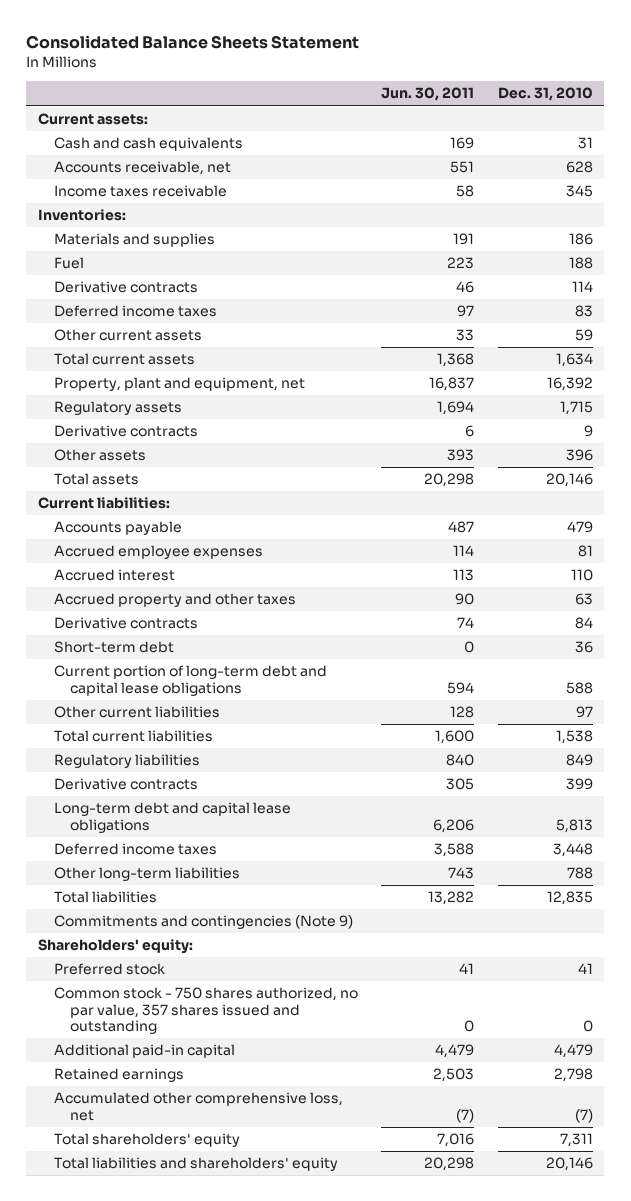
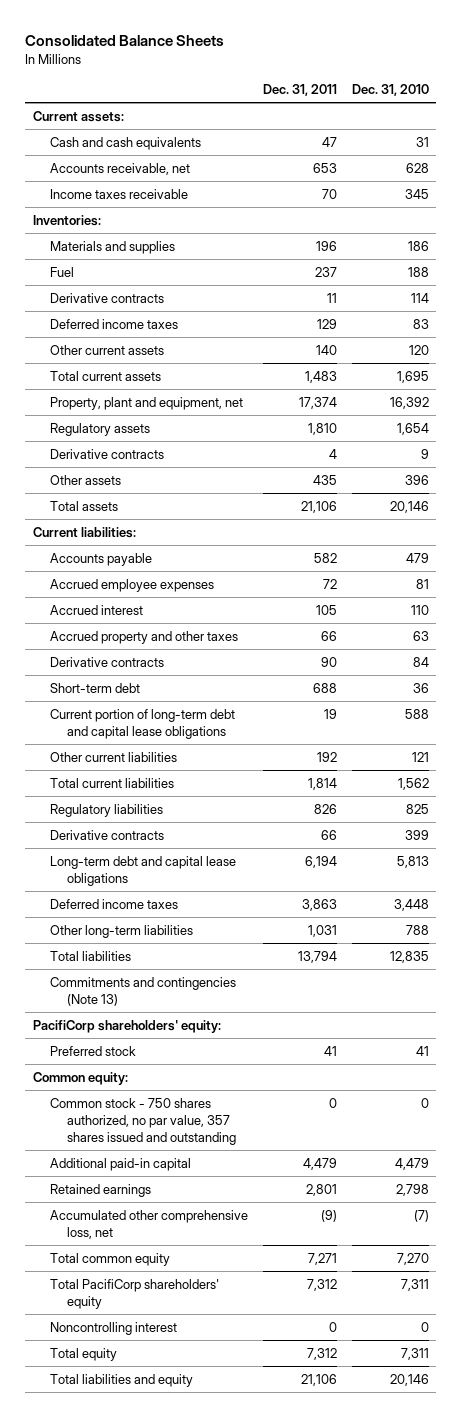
- Consolidated Balance Sheets Statement
+ Consolidated Balance Sheets
- | Jun. 30, 2011 | Dec. 31, 2010
+ | Dec. 31, 2011 | Dec. 31, 2010
- Other current assets | 33 | 59
- Total current assets | 1,368 | 1,634
+ Other current assets | 140 | 120
+ Total current assets | 1,483 | 1,695
- Regulatory assets | 1,694 | 1,715
+ Regulatory assets | 1,810 | 1,654
- Other current liabilities | 128 | 97
- Total current liabilities | 1,600 | 1,538
- Regulatory liabilities | 840 | 849
+ Other current liabilities | 192 | 121
+ Total current liabilities | 1,814 | 1,562
+ Regulatory liabilities | 826 | 825
- Commitments and contingencies (Note 9)
- Shareholders' equity:
+ Commitments and contingencies (Note 13)
+ PacifiCorp shareholders' equity:
+ Common equity:
- Total shareholders' equity | 7,016 | 7,311
- Total liabilities and shareholders' equity | 20,298 | 20,146
+ Total common equity | 7,271 | 7,270
+ Total PacifiCorp shareholders' equity | 7,312 | 7,311
+ Noncontrolling interest | 0 | 0
+ Total equity | 7,312 | 7,311
+ Total liabilities and equity | 21,106 | 20,146

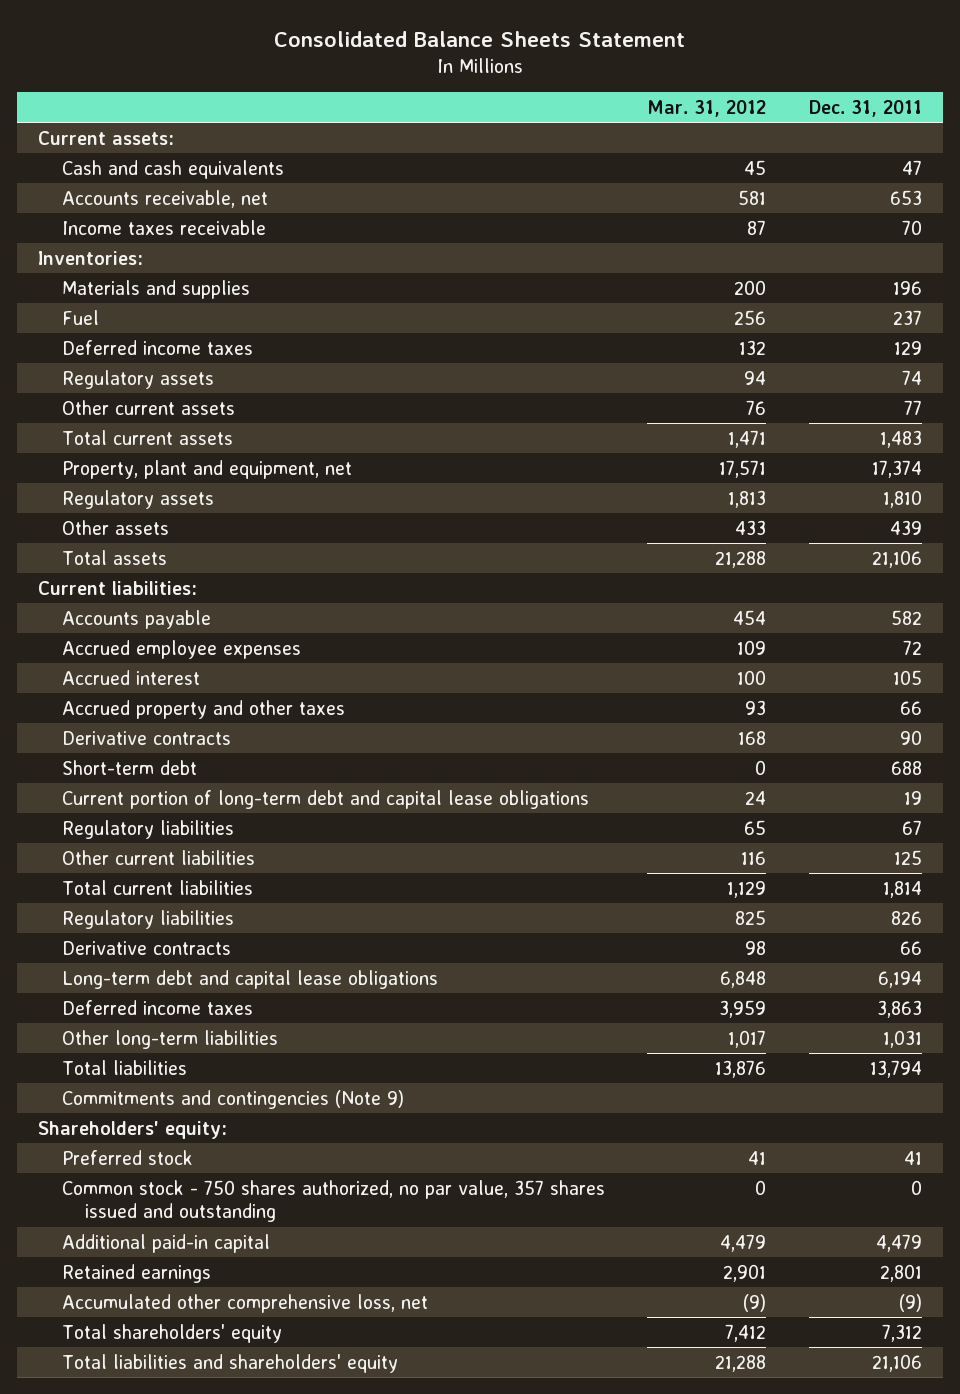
- Consolidated Balance Sheets
+ Consolidated Balance Sheets Statement
- | Dec. 31, 2011 | Dec. 31, 2010
+ | Mar. 31, 2012 | Dec. 31, 2011
- Derivative contracts | 11 | 114
- Other current assets | 140 | 120
+ Regulatory assets | 94 | 74
+ Other current assets | 76 | 77
- Derivative contracts | 4 | 9
- Other assets | 435 | 396
+ Other assets | 433 | 439
- Other current liabilities | 192 | 121
+ Regulatory liabilities | 65 | 67
+ Other current liabilities | 116 | 125
- Commitments and contingencies (Note 13)
- PacifiCorp shareholders' equity:
+ Commitments and contingencies (Note 9)
+ Shareholders' equity:
- Common equity:
- Total common equity | 7,271 | 7,270
- Total PacifiCorp shareholders' equity | 7,312 | 7,311
- Noncontrolling interest | 0 | 0
- Total equity | 7,312 | 7,311
- Total liabilities and equity | 21,106 | 20,146
+ Total shareholders' equity | 7,412 | 7,312
+ Total liabilities and shareholders' equity | 21,288 | 21,106

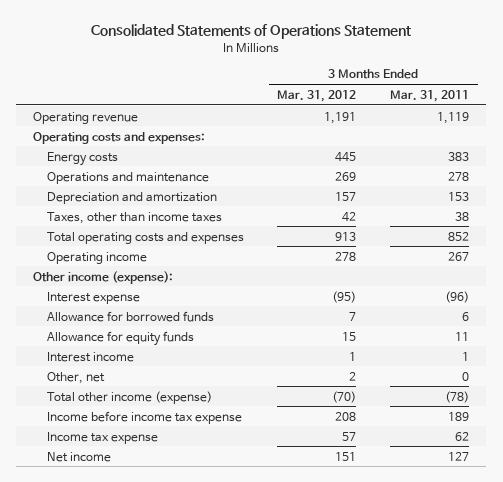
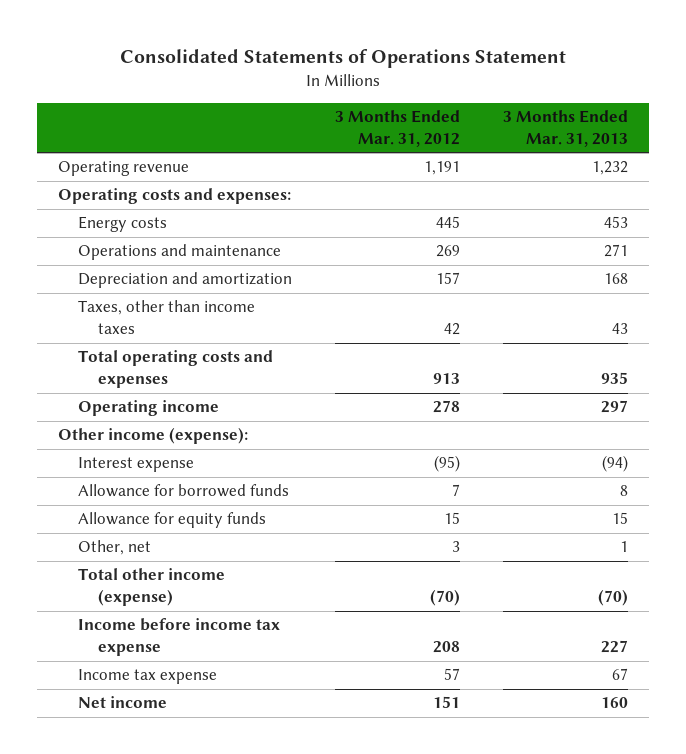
- | 3 Months Ended Mar. 31, 2012 | 3 Months Ended Mar. 31, 2011
+ | 3 Months Ended Mar. 31, 2012 | 3 Months Ended Mar. 31, 2013
- Interest income | 1 | 1
- Other, net | 2 | 0
+ Other, net | 3 | 1

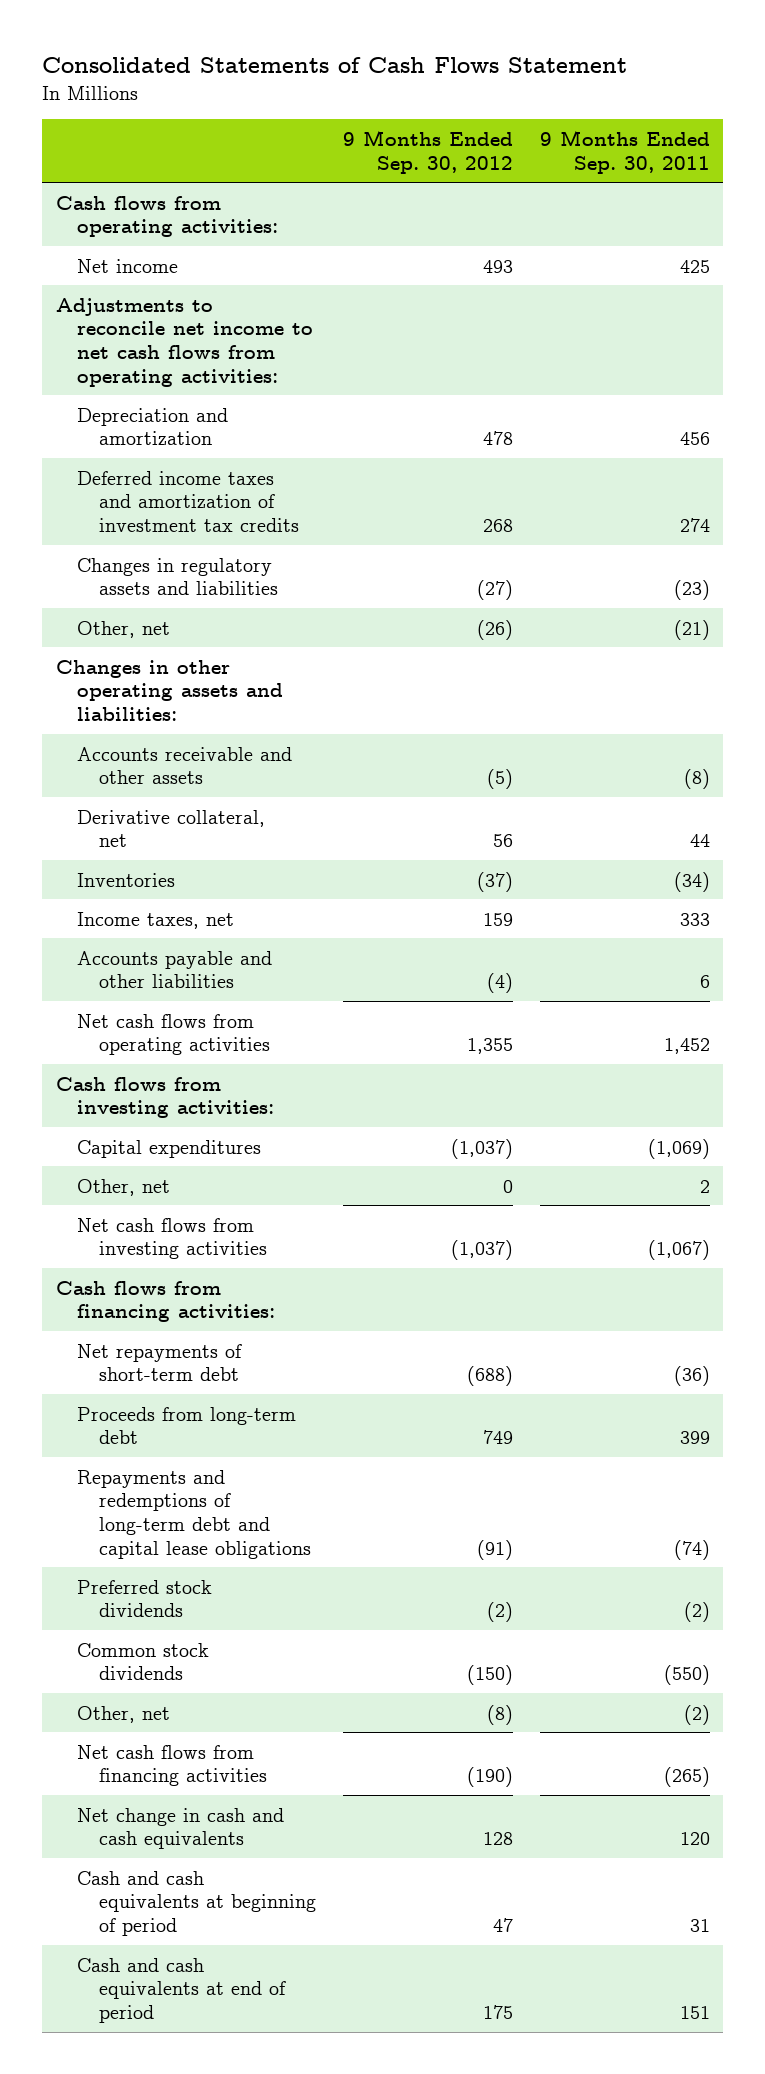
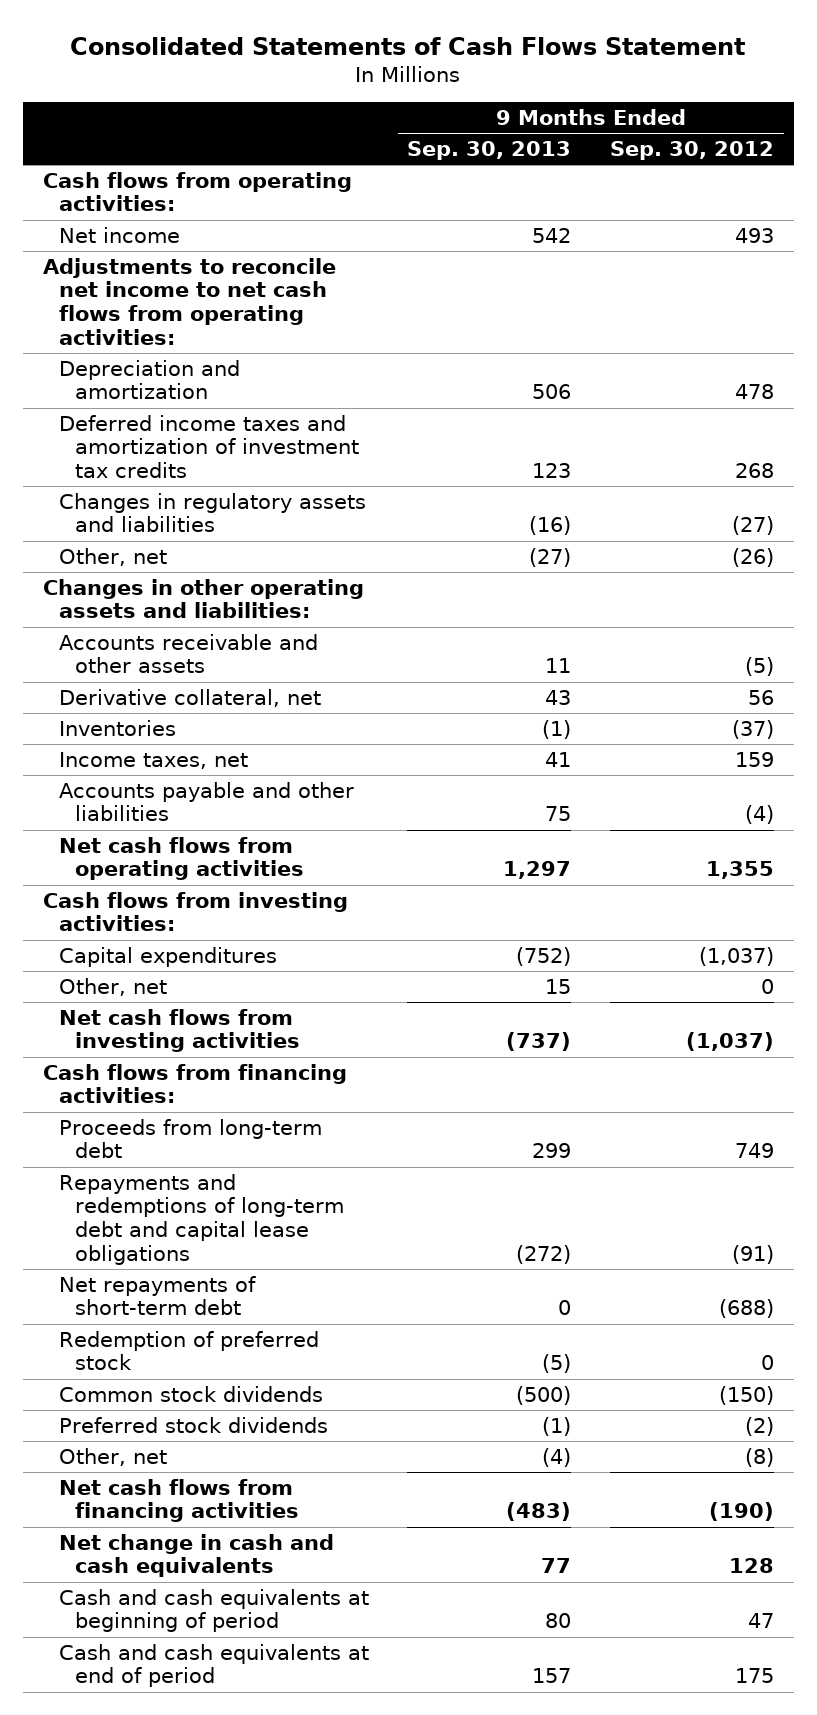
- | 9 Months Ended Sep. 30, 2012 | 9 Months Ended Sep. 30, 2011
+ | 9 Months Ended Sep. 30, 2013 | 9 Months Ended Sep. 30, 2012
moved down: Net repayments of short-term debt | 0 | (688)
+ Redemption of preferred stock | (5) | 0
moved down: Preferred stock dividends | (1) | (2)

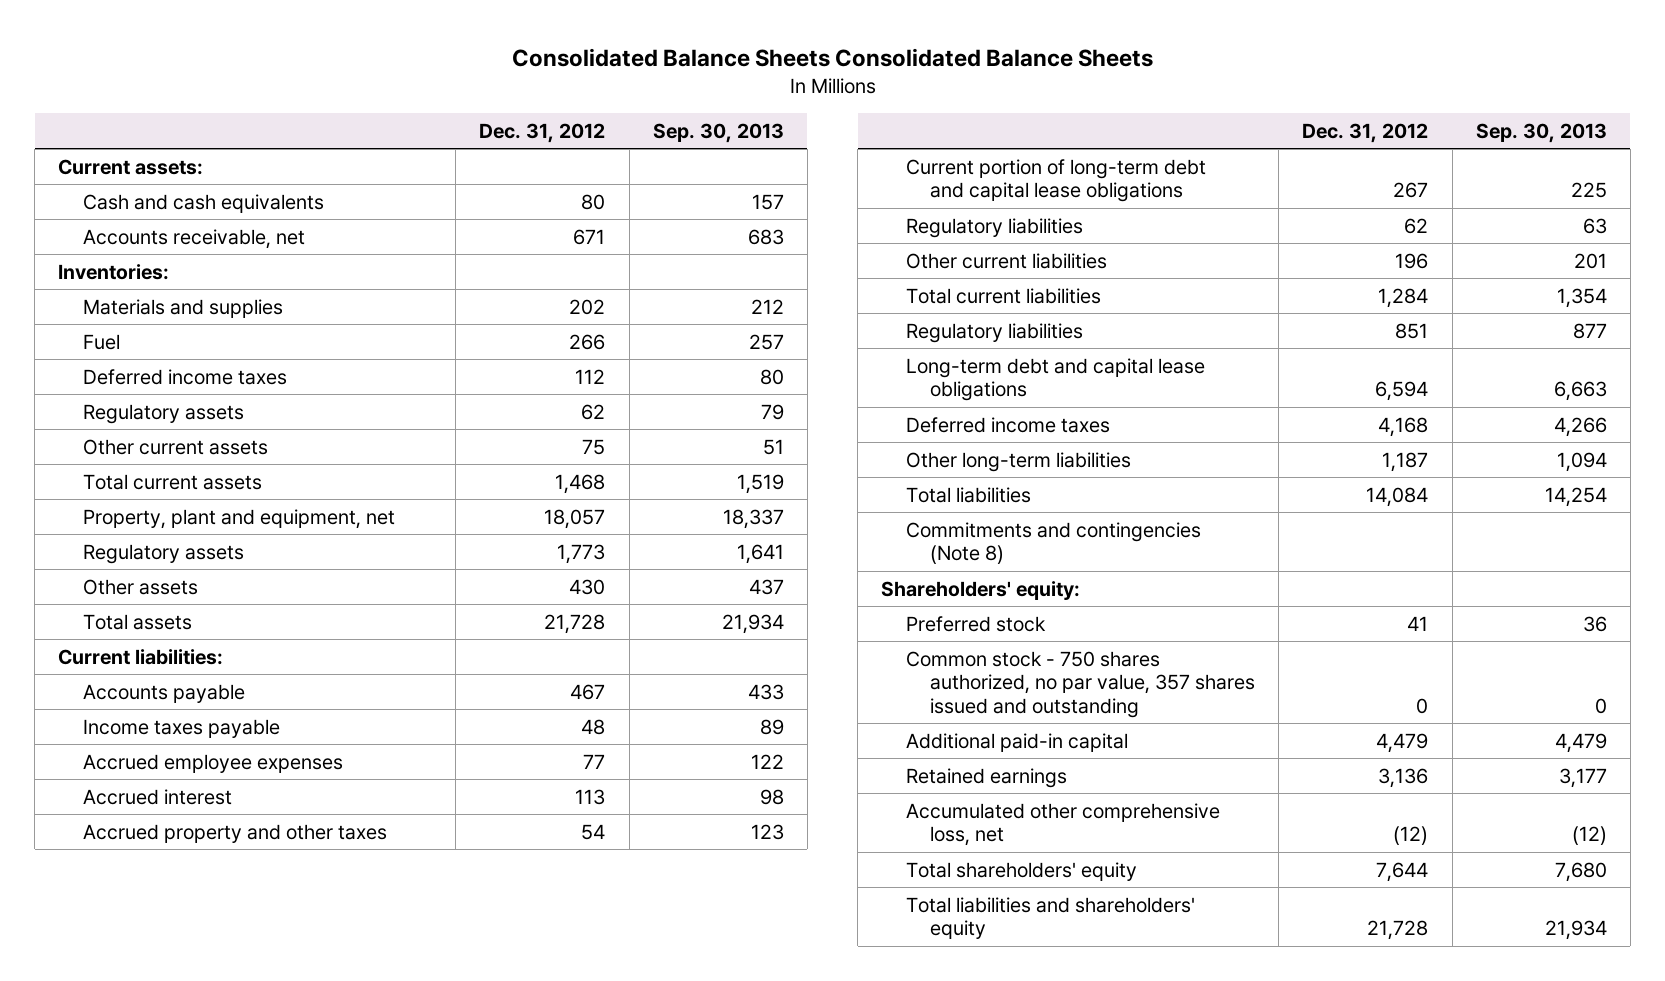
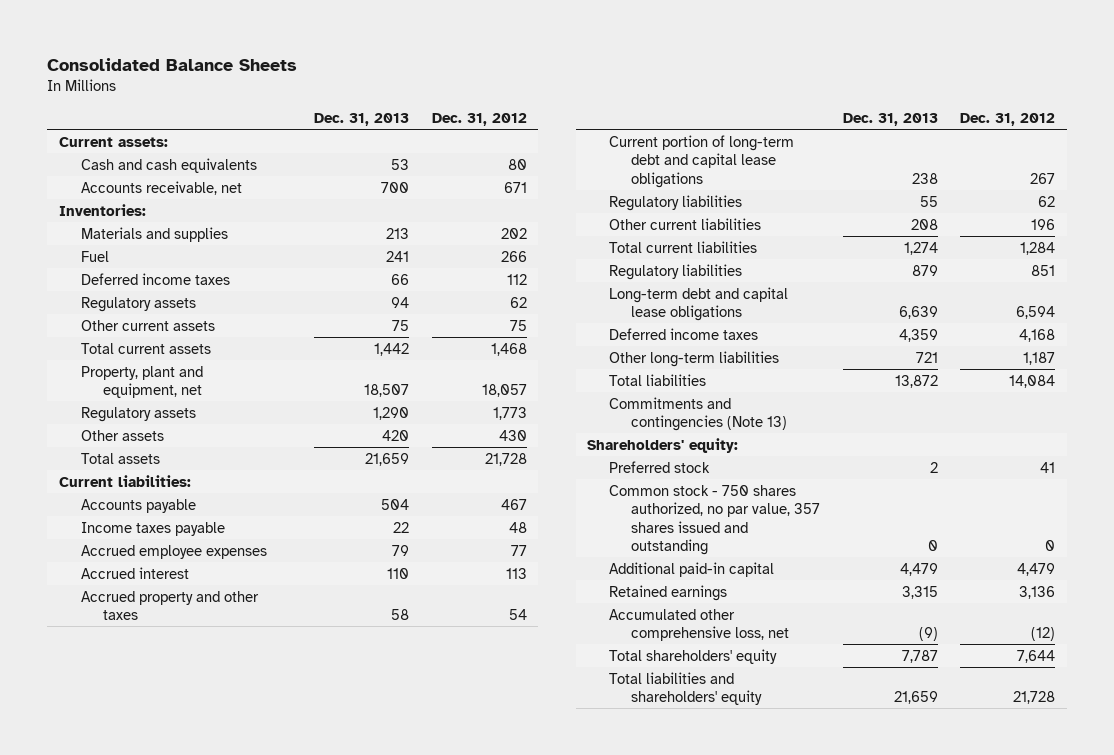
- Consolidated Balance Sheets Consolidated Balance Sheets
+ Consolidated Balance Sheets
- | Dec. 31, 2012 | Sep. 30, 2013
+ | Dec. 31, 2013 | Dec. 31, 2012
- Commitments and contingencies (Note 8)
+ Commitments and contingencies (Note 13)

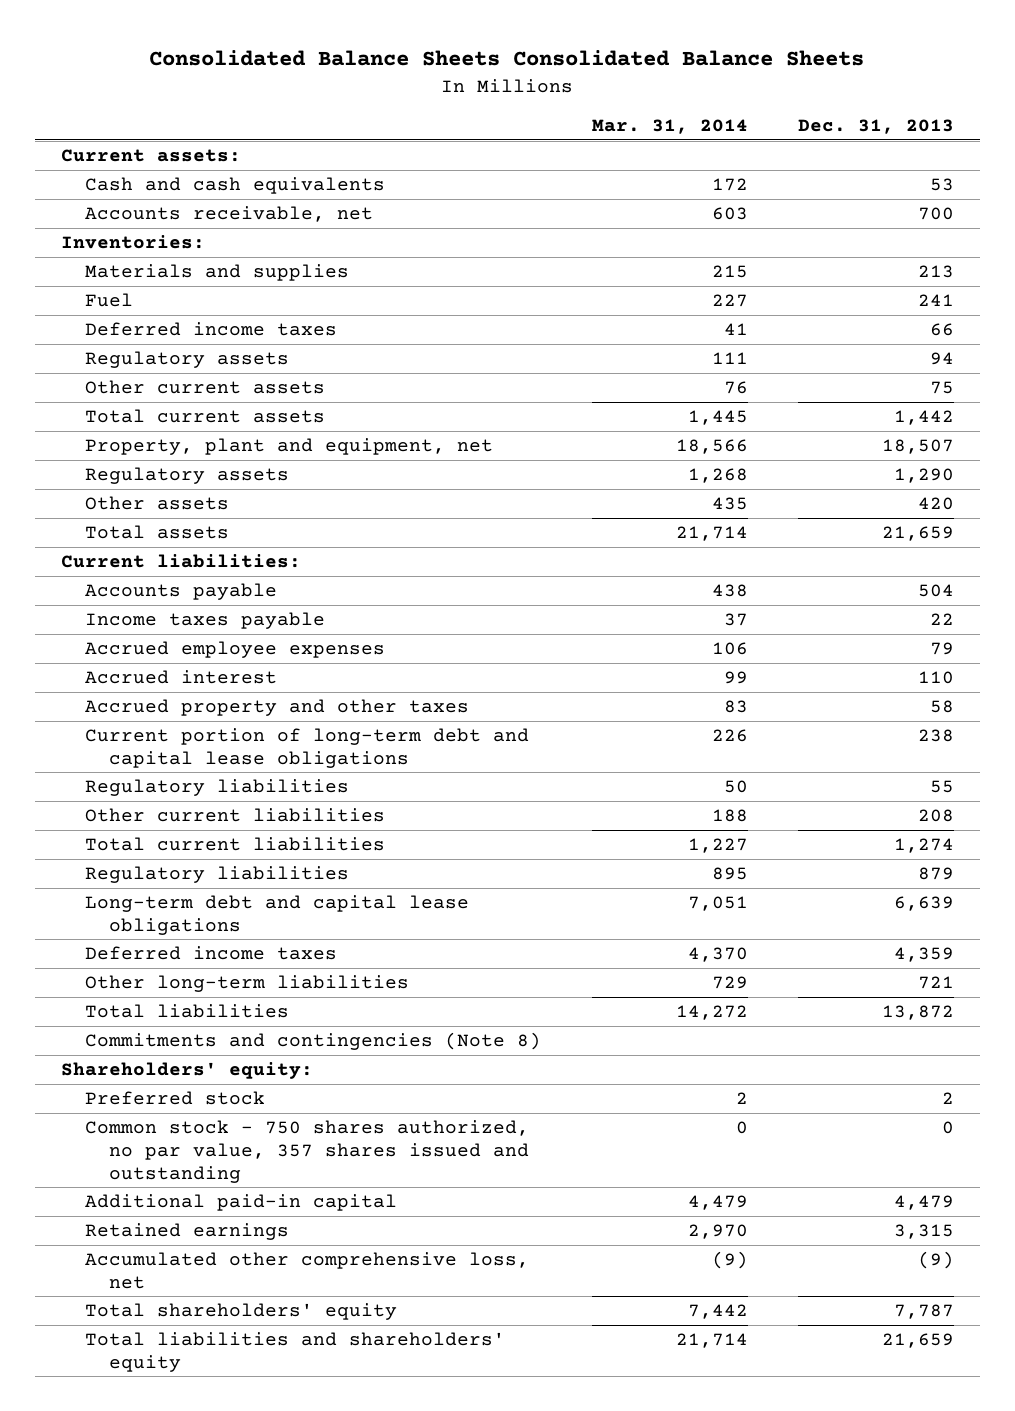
- Consolidated Balance Sheets
+ Consolidated Balance Sheets Consolidated Balance Sheets
- | Dec. 31, 2013 | Dec. 31, 2012
+ | Mar. 31, 2014 | Dec. 31, 2013
- Commitments and contingencies (Note 13)
+ Commitments and contingencies (Note 8)

